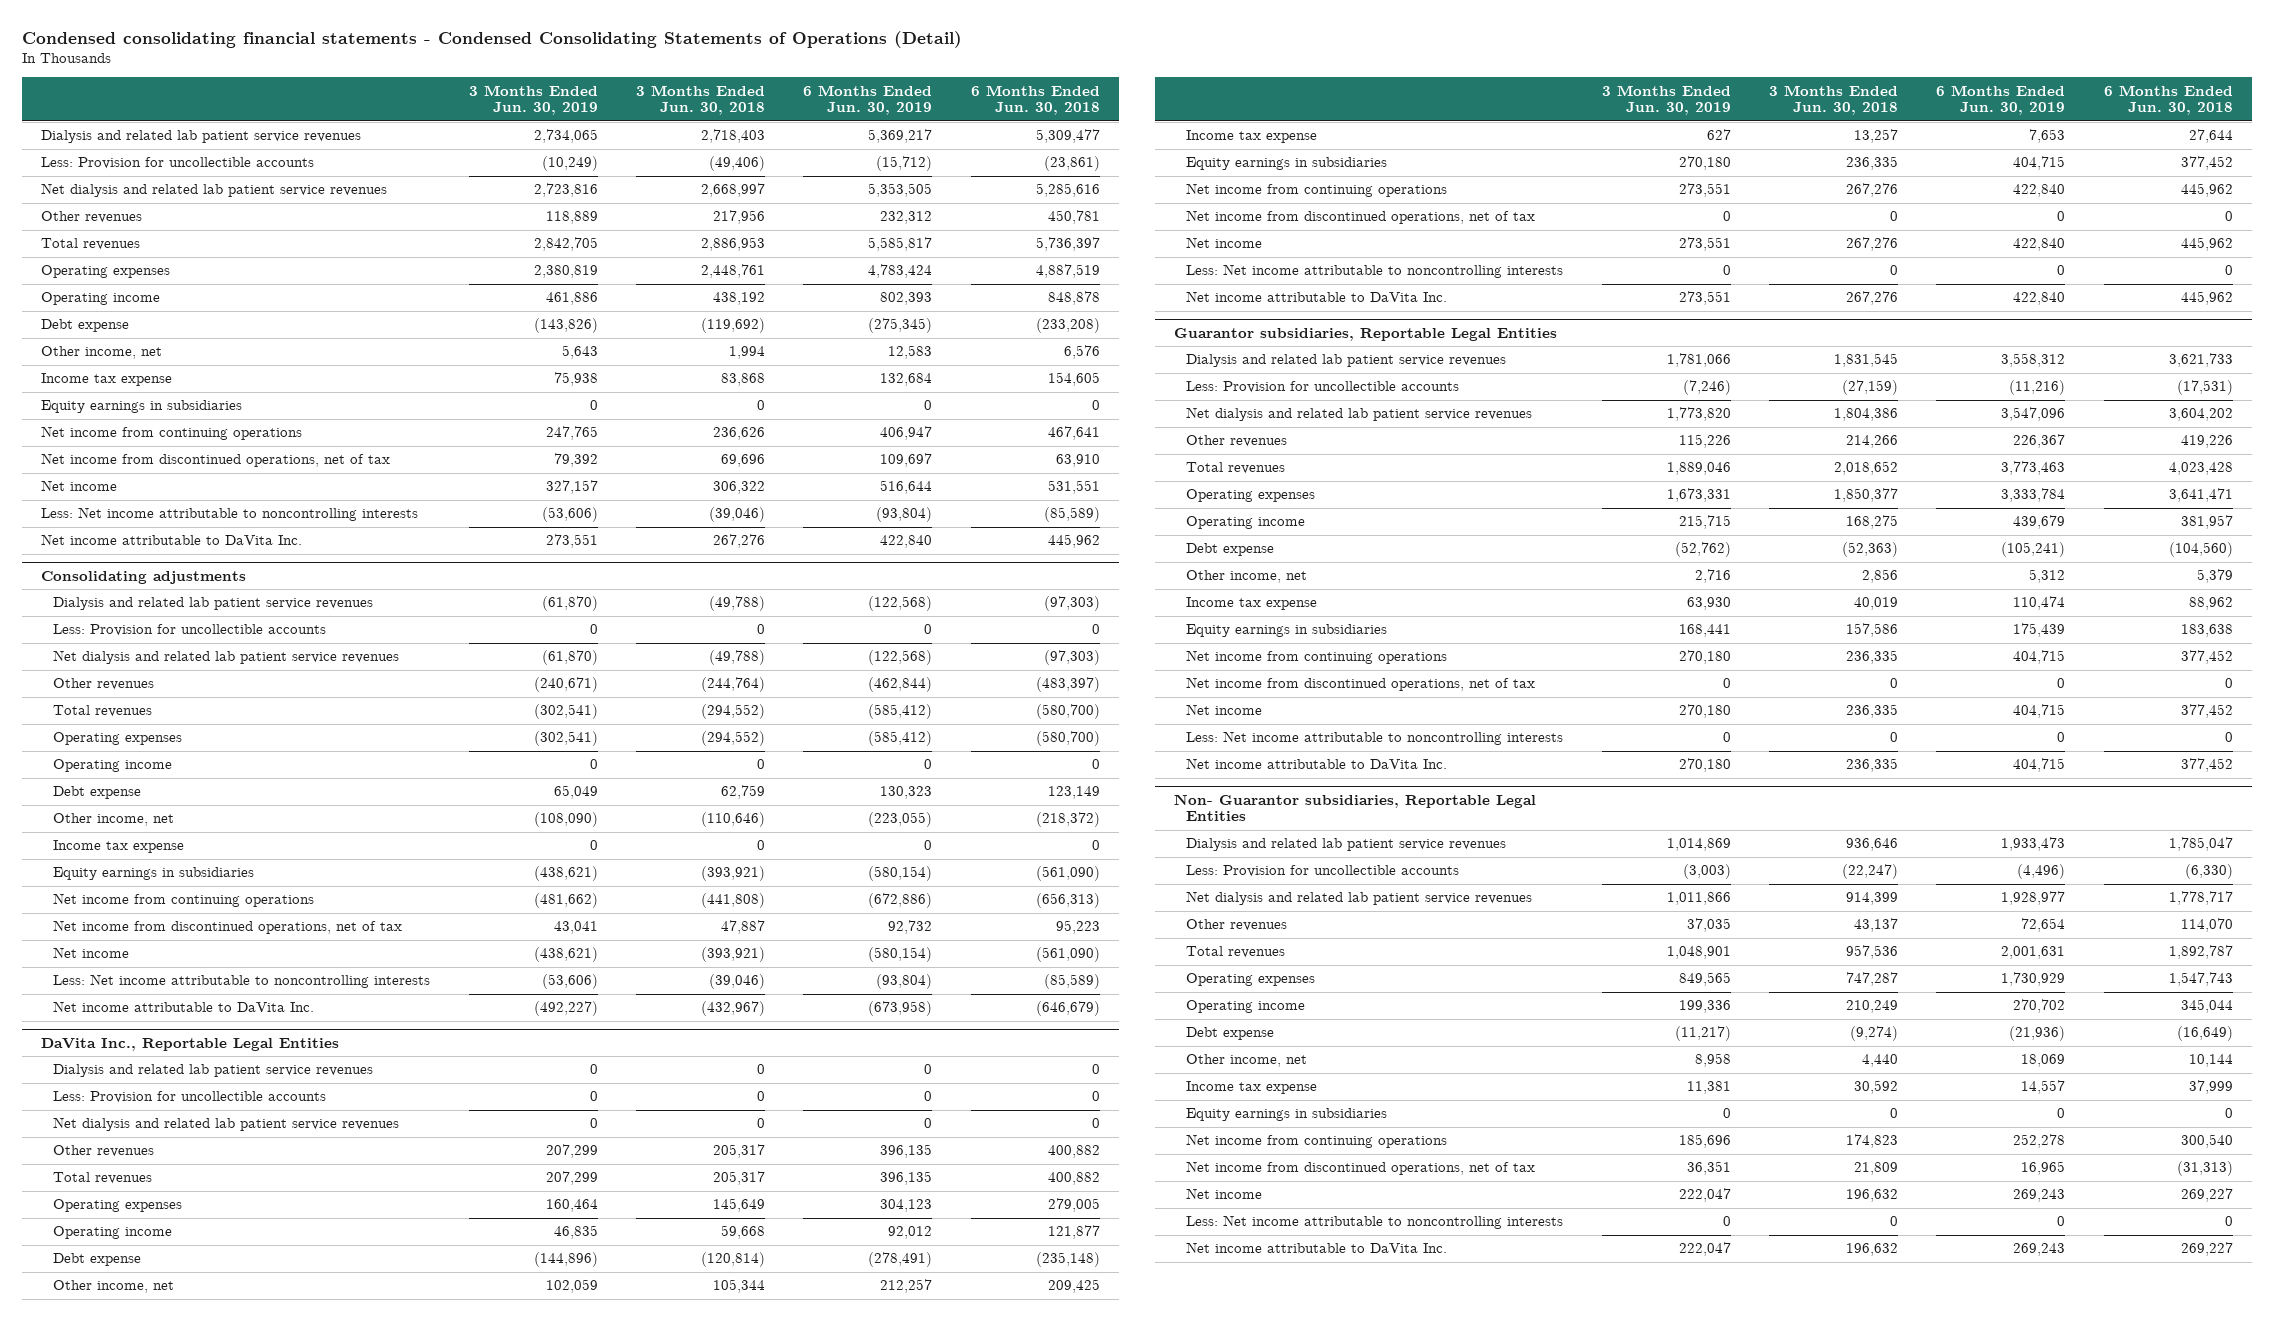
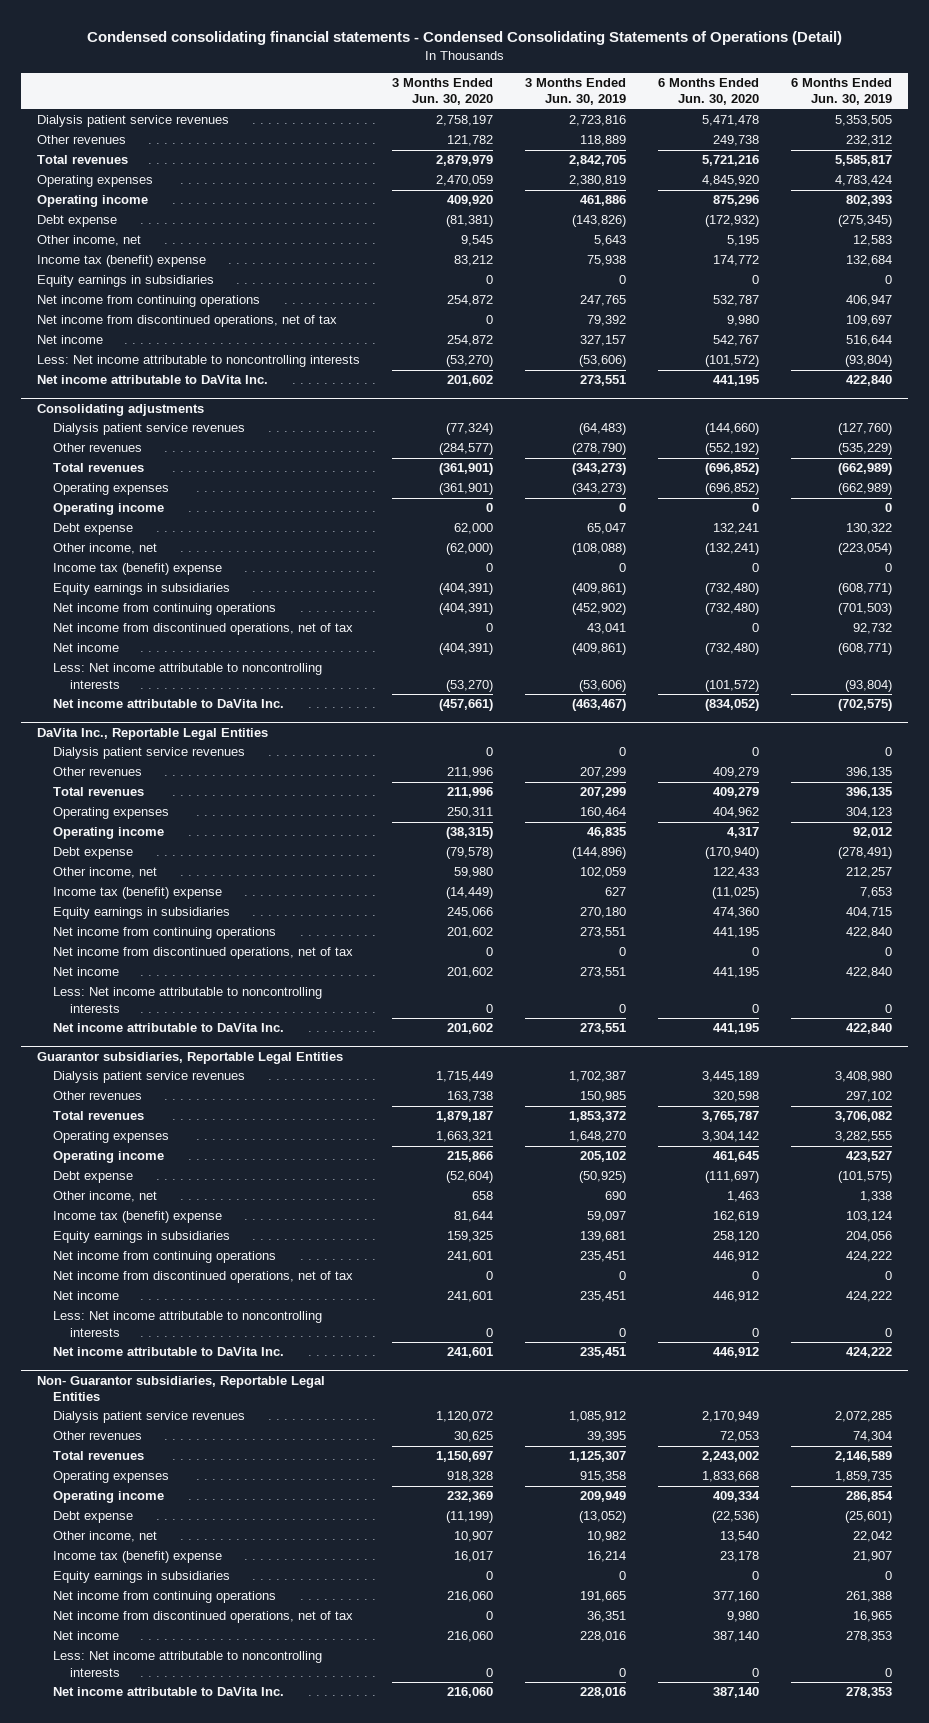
- | 3 Months Ended Jun. 30, 2019 | 3 Months Ended Jun. 30, 2018 | 6 Months Ended Jun. 30, 2019 | 6 Months Ended Jun. 30, 2018
+ | 3 Months Ended Jun. 30, 2020 | 3 Months Ended Jun. 30, 2019 | 6 Months Ended Jun. 30, 2020 | 6 Months Ended Jun. 30, 2019
- Dialysis and related lab patient service revenues | 2,734,065 | 2,718,403 | 5,369,217 | 5,309,477
- Less: Provision for uncollectible accounts | (10,249) | (49,406) | (15,712) | (23,861)
- Net dialysis and related lab patient service revenues | 2,723,816 | 2,668,997 | 5,353,505 | 5,285,616
+ Dialysis patient service revenues | 2,758,197 | 2,723,816 | 5,471,478 | 5,353,505
- Income tax expense | 75,938 | 83,868 | 132,684 | 154,605
+ Income tax (benefit) expense | 83,212 | 75,938 | 174,772 | 132,684
@ Consolidating adjustments
- Dialysis and related lab patient service revenues | (61,870) | (49,788) | (122,568) | (97,303)
- Less: Provision for uncollectible accounts | 0 | 0 | 0 | 0
- Net dialysis and related lab patient service revenues | (61,870) | (49,788) | (122,568) | (97,303)
- Other revenues | (240,671) | (244,764) | (462,844) | (483,397)
- Total revenues | (302,541) | (294,552) | (585,412) | (580,700)
- Operating expenses | (302,541) | (294,552) | (585,412) | (580,700)
+ Dialysis patient service revenues | (77,324) | (64,483) | (144,660) | (127,760)
+ Other revenues | (284,577) | (278,790) | (552,192) | (535,229)
+ Total revenues | (361,901) | (343,273) | (696,852) | (662,989)
+ Operating expenses | (361,901) | (343,273) | (696,852) | (662,989)
- Debt expense | 65,049 | 62,759 | 130,323 | 123,149
- Other income, net | (108,090) | (110,646) | (223,055) | (218,372)
- Income tax expense | 0 | 0 | 0 | 0
- Equity earnings in subsidiaries | (438,621) | (393,921) | (580,154) | (561,090)
- Net income from continuing operations | (481,662) | (441,808) | (672,886) | (656,313)
+ Debt expense | 62,000 | 65,047 | 132,241 | 130,322
+ Other income, net | (62,000) | (108,088) | (132,241) | (223,054)
+ Income tax (benefit) expense | 0 | 0 | 0 | 0
+ Equity earnings in subsidiaries | (404,391) | (409,861) | (732,480) | (608,771)
+ Net income from continuing operations | (404,391) | (452,902) | (732,480) | (701,503)
- Net income | (438,621) | (393,921) | (580,154) | (561,090)
+ Net income | (404,391) | (409,861) | (732,480) | (608,771)
- Net income attributable to DaVita Inc. | (492,227) | (432,967) | (673,958) | (646,679)
+ Net income attributable to DaVita Inc. | (457,661) | (463,467) | (834,052) | (702,575)
@ DaVita Inc., Reportable Legal Entities
- Dialysis and related lab patient service revenues | 0 | 0 | 0 | 0
- Less: Provision for uncollectible accounts | 0 | 0 | 0 | 0
- Net dialysis and related lab patient service revenues | 0 | 0 | 0 | 0
+ Dialysis patient service revenues | 0 | 0 | 0 | 0
- Income tax expense | 627 | 13,257 | 7,653 | 27,644
+ Income tax (benefit) expense | (14,449) | 627 | (11,025) | 7,653
@ Guarantor subsidiaries, Reportable Legal Entities
- Dialysis and related lab patient service revenues | 1,781,066 | 1,831,545 | 3,558,312 | 3,621,733
- Less: Provision for uncollectible accounts | (7,246) | (27,159) | (11,216) | (17,531)
- Net dialysis and related lab patient service revenues | 1,773,820 | 1,804,386 | 3,547,096 | 3,604,202
- Other revenues | 115,226 | 214,266 | 226,367 | 419,226
- Total revenues | 1,889,046 | 2,018,652 | 3,773,463 | 4,023,428
- Operating expenses | 1,673,331 | 1,850,377 | 3,333,784 | 3,641,471
- Operating income | 215,715 | 168,275 | 439,679 | 381,957
- Debt expense | (52,762) | (52,363) | (105,241) | (104,560)
- Other income, net | 2,716 | 2,856 | 5,312 | 5,379
- Income tax expense | 63,930 | 40,019 | 110,474 | 88,962
- Equity earnings in subsidiaries | 168,441 | 157,586 | 175,439 | 183,638
- Net income from continuing operations | 270,180 | 236,335 | 404,715 | 377,452
+ Dialysis patient service revenues | 1,715,449 | 1,702,387 | 3,445,189 | 3,408,980
+ Other revenues | 163,738 | 150,985 | 320,598 | 297,102
+ Total revenues | 1,879,187 | 1,853,372 | 3,765,787 | 3,706,082
+ Operating expenses | 1,663,321 | 1,648,270 | 3,304,142 | 3,282,555
+ Operating income | 215,866 | 205,102 | 461,645 | 423,527
+ Debt expense | (52,604) | (50,925) | (111,697) | (101,575)
+ Other income, net | 658 | 690 | 1,463 | 1,338
+ Income tax (benefit) expense | 81,644 | 59,097 | 162,619 | 103,124
+ Equity earnings in subsidiaries | 159,325 | 139,681 | 258,120 | 204,056
+ Net income from continuing operations | 241,601 | 235,451 | 446,912 | 424,222
- Net income | 270,180 | 236,335 | 404,715 | 377,452
+ Net income | 241,601 | 235,451 | 446,912 | 424,222
- Net income attributable to DaVita Inc. | 270,180 | 236,335 | 404,715 | 377,452
+ Net income attributable to DaVita Inc. | 241,601 | 235,451 | 446,912 | 424,222
@ Non- Guarantor subsidiaries, Reportable Legal Entities
- Dialysis and related lab patient service revenues | 1,014,869 | 936,646 | 1,933,473 | 1,785,047
- Less: Provision for uncollectible accounts | (3,003) | (22,247) | (4,496) | (6,330)
- Net dialysis and related lab patient service revenues | 1,011,866 | 914,399 | 1,928,977 | 1,778,717
- Other revenues | 37,035 | 43,137 | 72,654 | 114,070
- Total revenues | 1,048,901 | 957,536 | 2,001,631 | 1,892,787
- Operating expenses | 849,565 | 747,287 | 1,730,929 | 1,547,743
- Operating income | 199,336 | 210,249 | 270,702 | 345,044
- Debt expense | (11,217) | (9,274) | (21,936) | (16,649)
- Other income, net | 8,958 | 4,440 | 18,069 | 10,144
- Income tax expense | 11,381 | 30,592 | 14,557 | 37,999
+ Dialysis patient service revenues | 1,120,072 | 1,085,912 | 2,170,949 | 2,072,285
+ Other revenues | 30,625 | 39,395 | 72,053 | 74,304
+ Total revenues | 1,150,697 | 1,125,307 | 2,243,002 | 2,146,589
+ Operating expenses | 918,328 | 915,358 | 1,833,668 | 1,859,735
+ Operating income | 232,369 | 209,949 | 409,334 | 286,854
+ Debt expense | (11,199) | (13,052) | (22,536) | (25,601)
+ Other income, net | 10,907 | 10,982 | 13,540 | 22,042
+ Income tax (benefit) expense | 16,017 | 16,214 | 23,178 | 21,907
- Net income from continuing operations | 185,696 | 174,823 | 252,278 | 300,540
+ Net income from continuing operations | 216,060 | 191,665 | 377,160 | 261,388
- Net income | 222,047 | 196,632 | 269,243 | 269,227
+ Net income | 216,060 | 228,016 | 387,140 | 278,353
- Net income attributable to DaVita Inc. | 222,047 | 196,632 | 269,243 | 269,227
+ Net income attributable to DaVita Inc. | 216,060 | 228,016 | 387,140 | 278,353

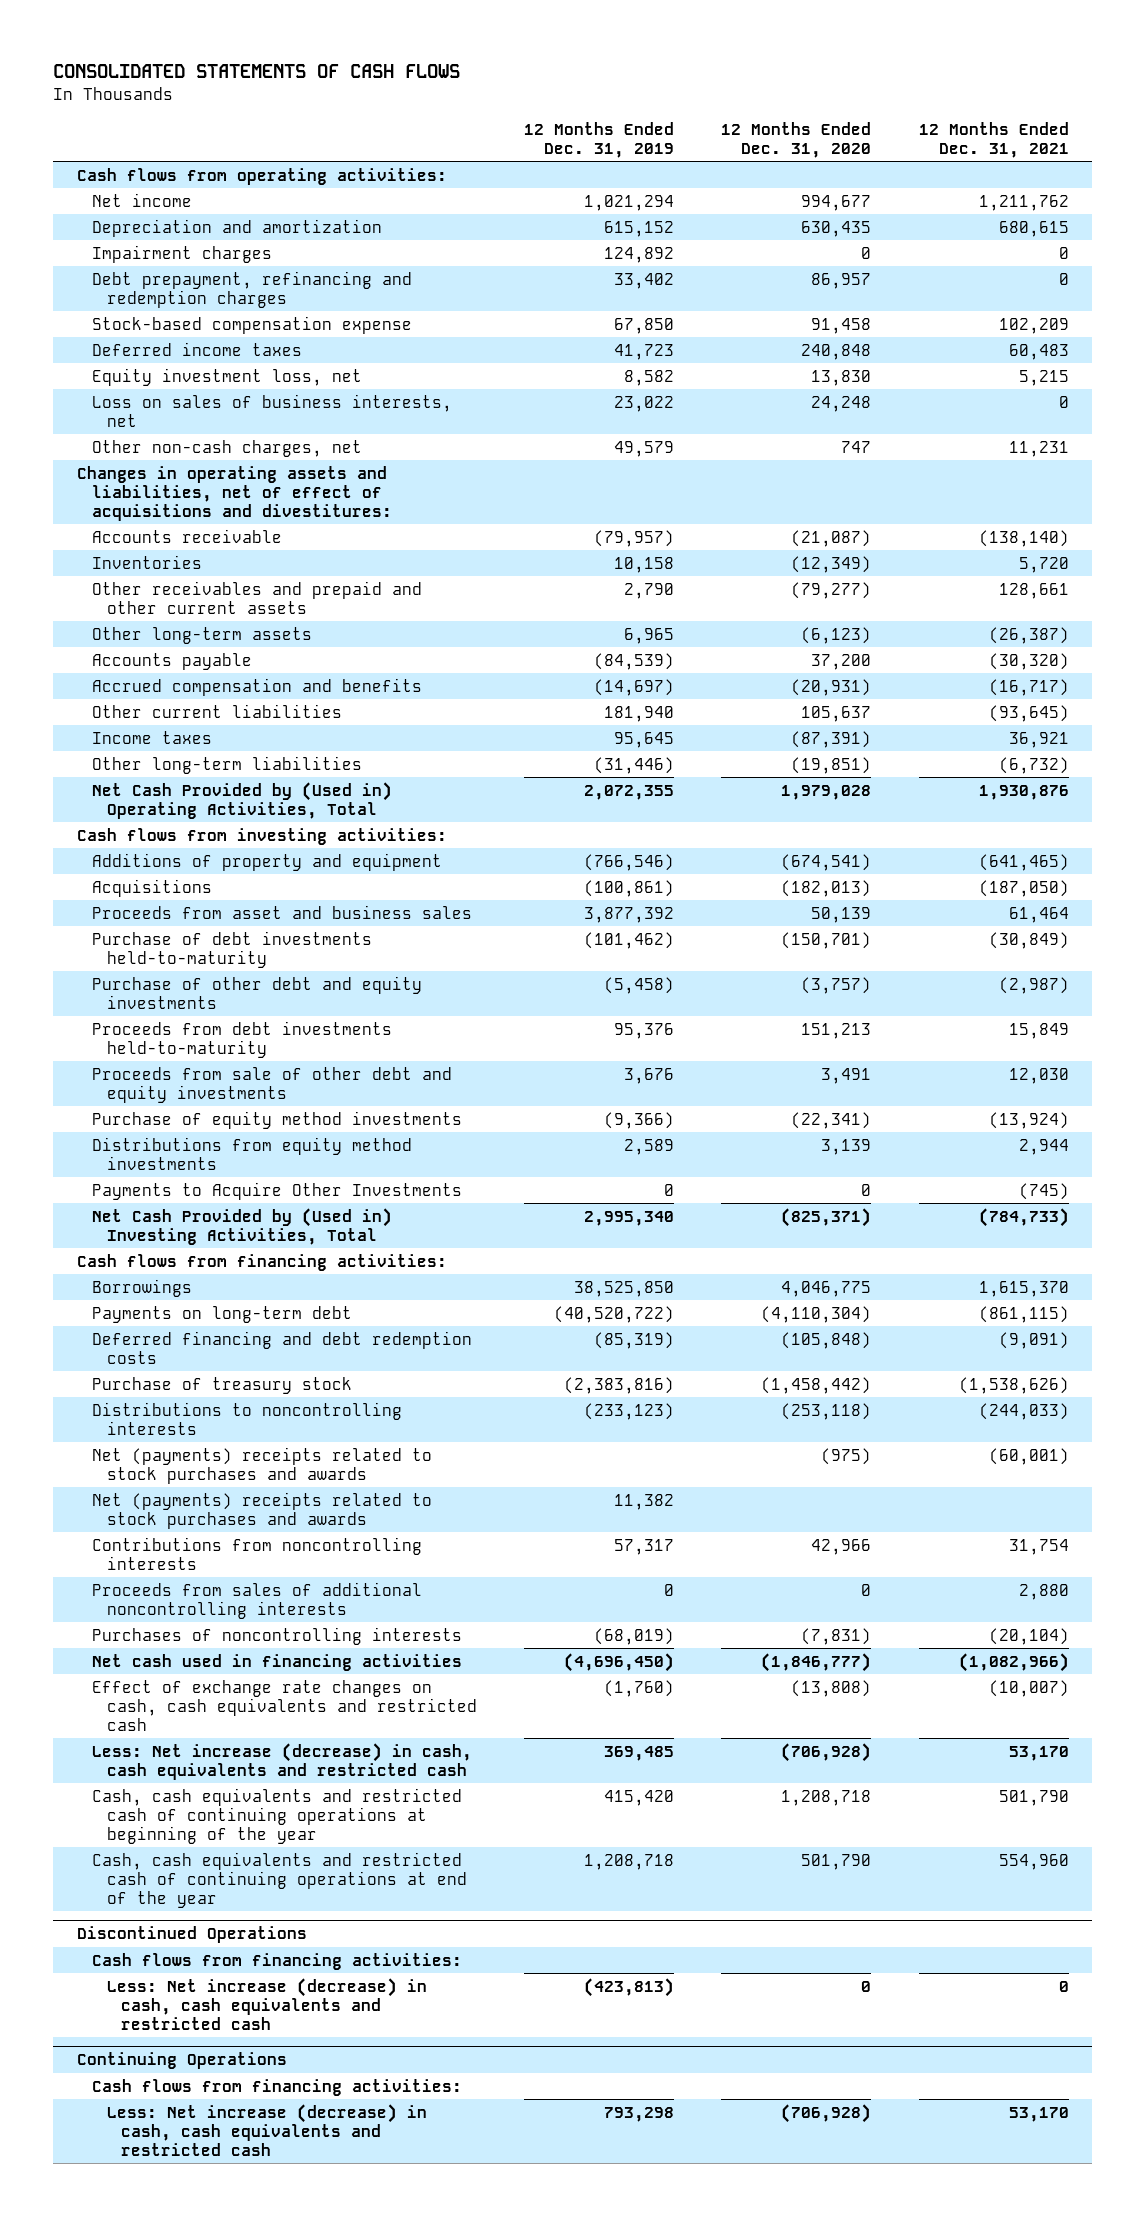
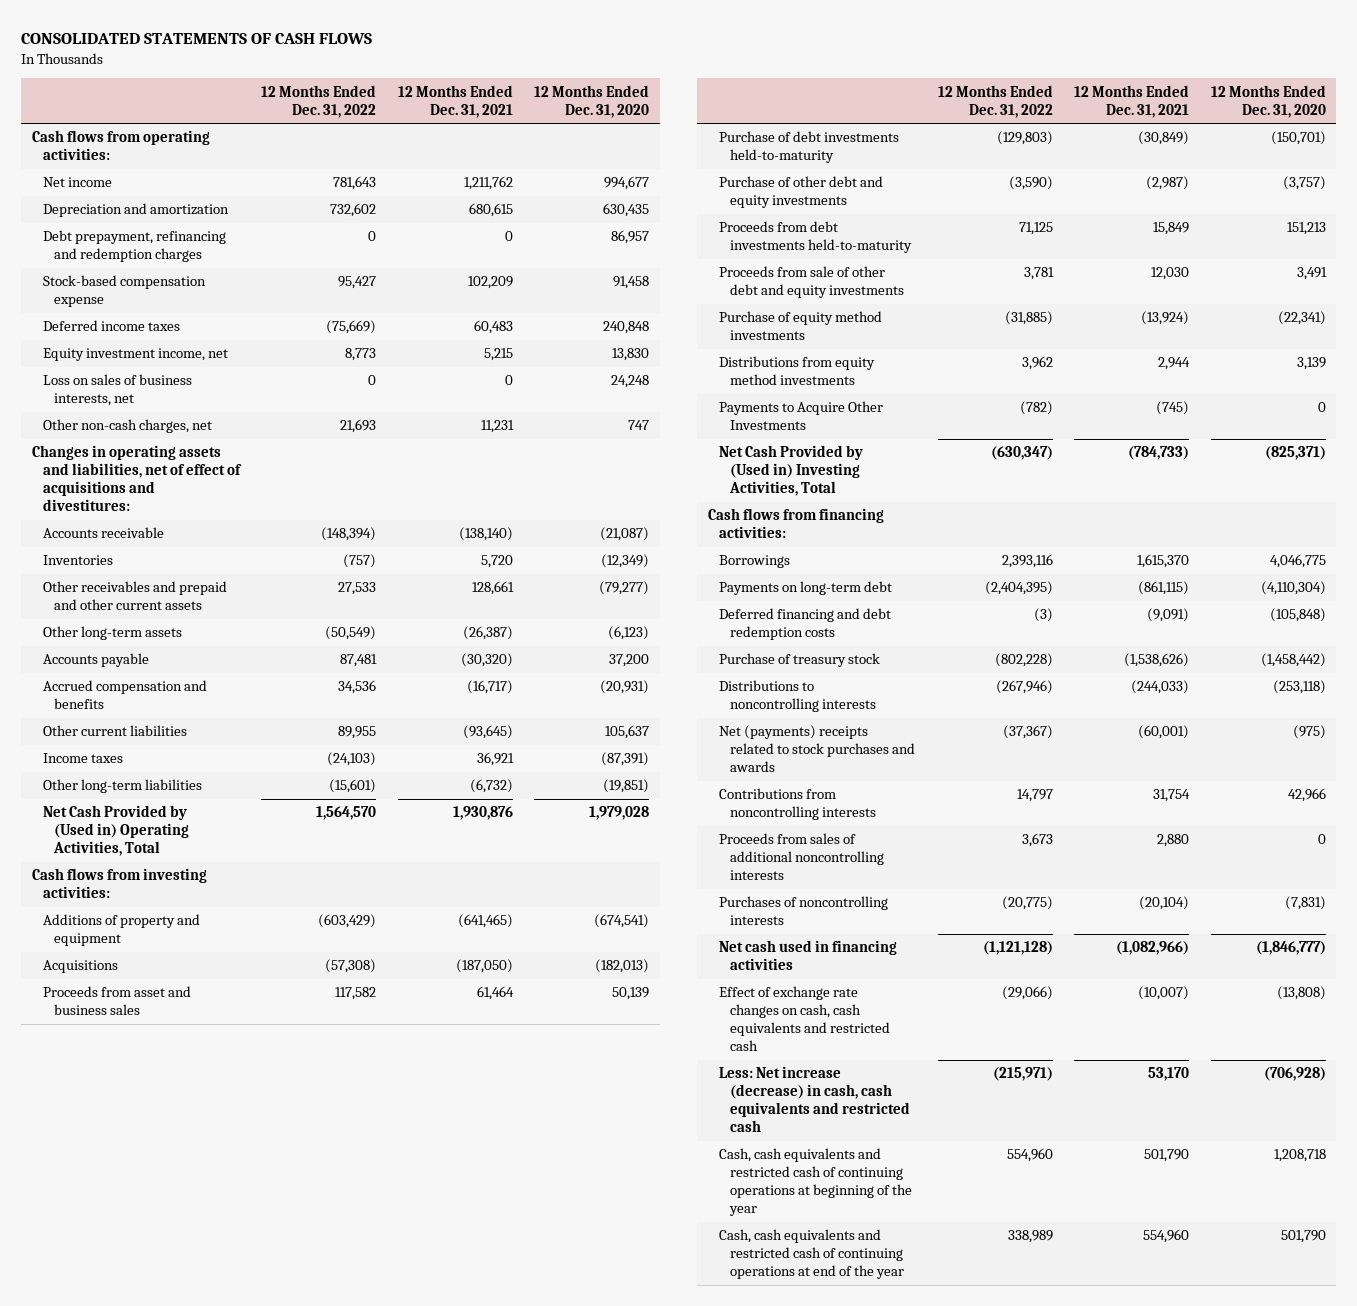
- | 12 Months Ended Dec. 31, 2019 | 12 Months Ended Dec. 31, 2020 | 12 Months Ended Dec. 31, 2021
+ | 12 Months Ended Dec. 31, 2022 | 12 Months Ended Dec. 31, 2021 | 12 Months Ended Dec. 31, 2020
- Impairment charges | 124,892 | 0 | 0
- Equity investment loss, net | 8,582 | 13,830 | 5,215
+ Equity investment income, net | 8,773 | 5,215 | 13,830
- Net (payments) receipts related to stock purchases and awards | 11,382 | |
- Discontinued Operations
- Cash flows from financing activities:
- Less: Net increase (decrease) in cash, cash equivalents and restricted cash | (423,813) | 0 | 0
- Continuing Operations
- Cash flows from financing activities:
- Less: Net increase (decrease) in cash, cash equivalents and restricted cash | 793,298 | (706,928) | 53,170

